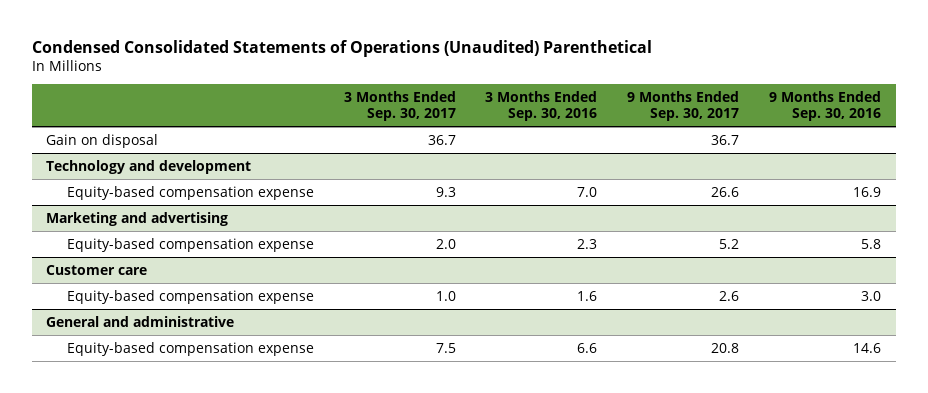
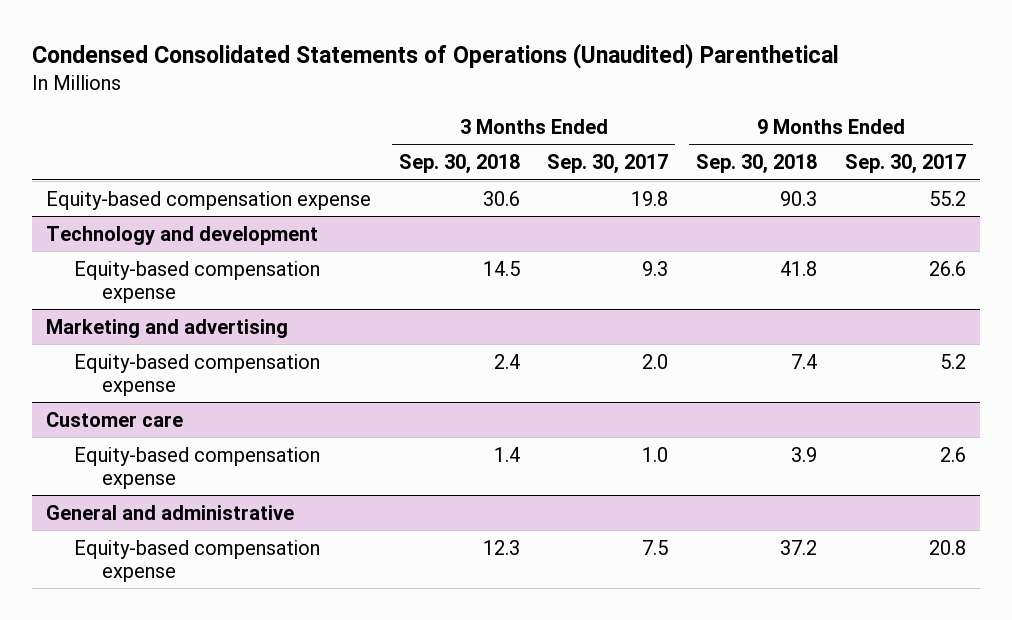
- | 3 Months Ended Sep. 30, 2017 | 3 Months Ended Sep. 30, 2016 | 9 Months Ended Sep. 30, 2017 | 9 Months Ended Sep. 30, 2016
+ | 3 Months Ended Sep. 30, 2018 | 3 Months Ended Sep. 30, 2017 | 9 Months Ended Sep. 30, 2018 | 9 Months Ended Sep. 30, 2017
- Gain on disposal | 36.7 | | 36.7 |
+ Equity-based compensation expense | 30.6 | 19.8 | 90.3 | 55.2

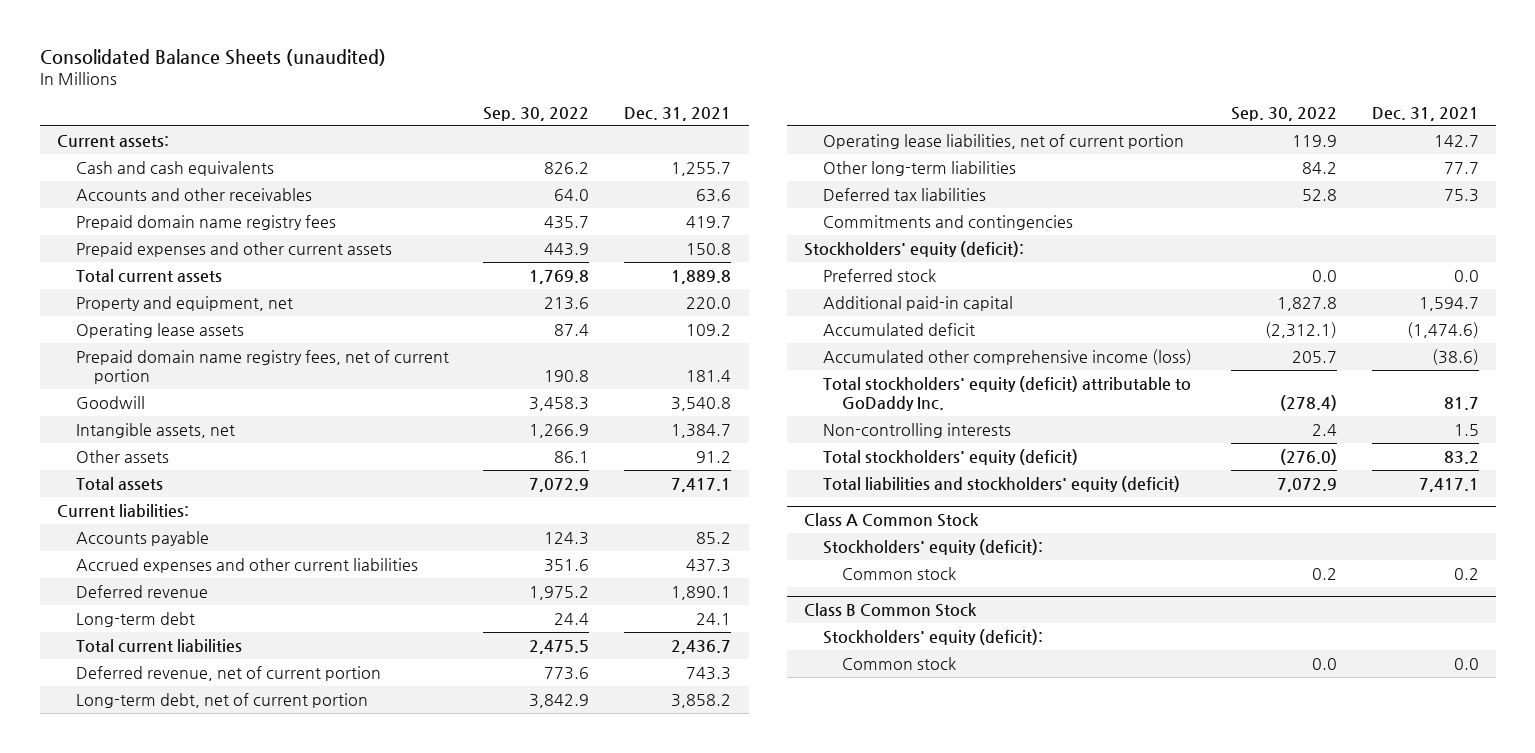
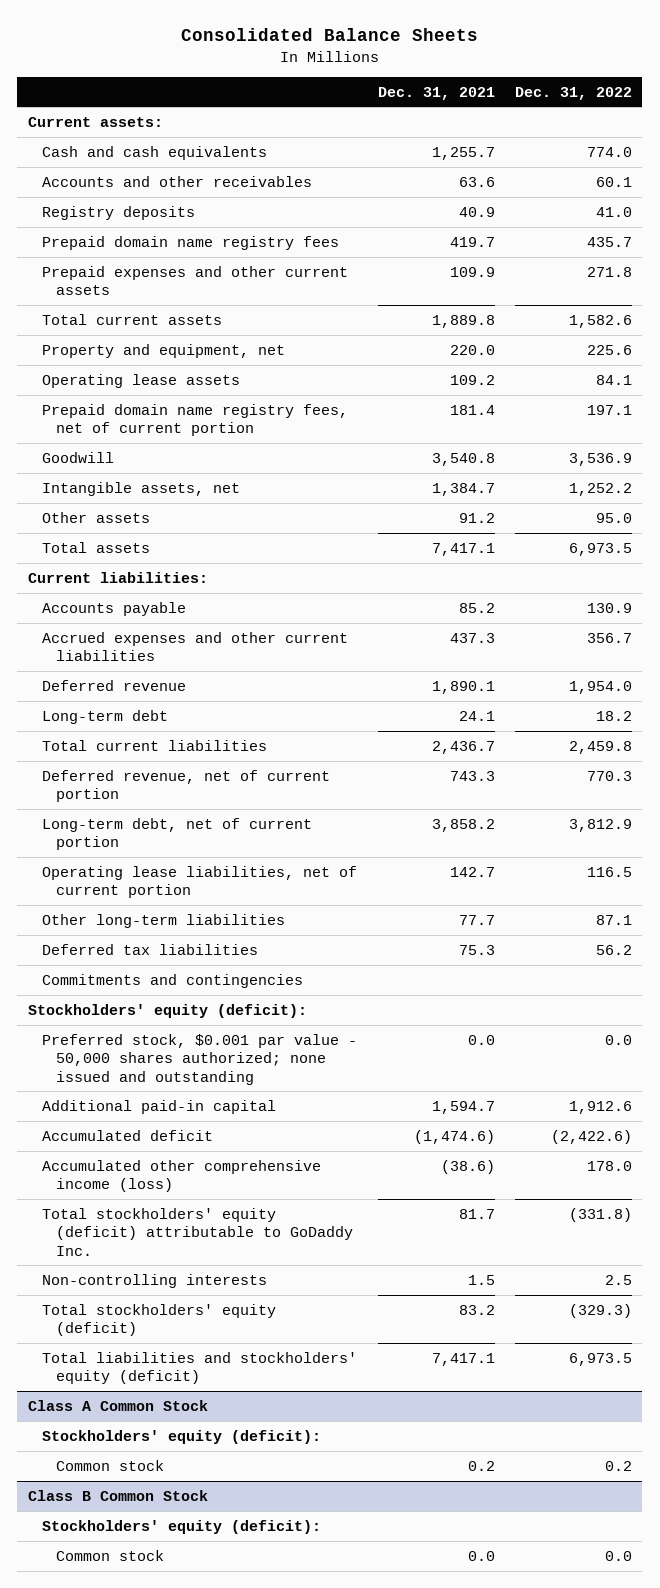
- Consolidated Balance Sheets (unaudited)
+ Consolidated Balance Sheets
- | Sep. 30, 2022 | Dec. 31, 2021
+ | Dec. 31, 2021 | Dec. 31, 2022
+ Registry deposits | 40.9 | 41.0
- Prepaid expenses and other current assets | 443.9 | 150.8
+ Prepaid expenses and other current assets | 109.9 | 271.8
- Preferred stock | 0.0 | 0.0
+ Preferred stock, $0.001 par value - 50,000 shares authorized; none issued and outstanding | 0.0 | 0.0

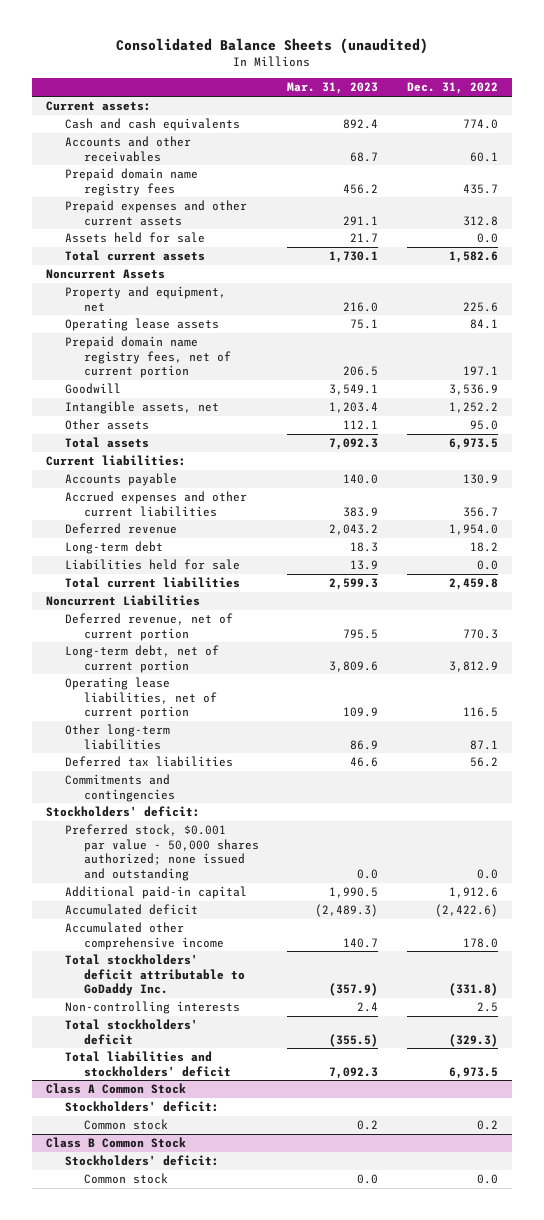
- Consolidated Balance Sheets
+ Consolidated Balance Sheets (unaudited)
- | Dec. 31, 2021 | Dec. 31, 2022
+ | Mar. 31, 2023 | Dec. 31, 2022
- Registry deposits | 40.9 | 41.0
- Prepaid expenses and other current assets | 109.9 | 271.8
+ Prepaid expenses and other current assets | 291.1 | 312.8
+ Assets held for sale | 21.7 | 0.0
+ Noncurrent Assets
+ Liabilities held for sale | 13.9 | 0.0
+ Noncurrent Liabilities
- Stockholders' equity (deficit):
+ Stockholders' deficit:
- Accumulated other comprehensive income (loss) | (38.6) | 178.0
- Total stockholders' equity (deficit) attributable to GoDaddy Inc. | 81.7 | (331.8)
+ Accumulated other comprehensive income | 140.7 | 178.0
+ Total stockholders' deficit attributable to GoDaddy Inc. | (357.9) | (331.8)
- Total stockholders' equity (deficit) | 83.2 | (329.3)
- Total liabilities and stockholders' equity (deficit) | 7,417.1 | 6,973.5
+ Total stockholders' deficit | (355.5) | (329.3)
+ Total liabilities and stockholders' deficit | 7,092.3 | 6,973.5
@ Class A Common Stock
- Stockholders' equity (deficit):
+ Stockholders' deficit:
@ Class B Common Stock
- Stockholders' equity (deficit):
+ Stockholders' deficit:

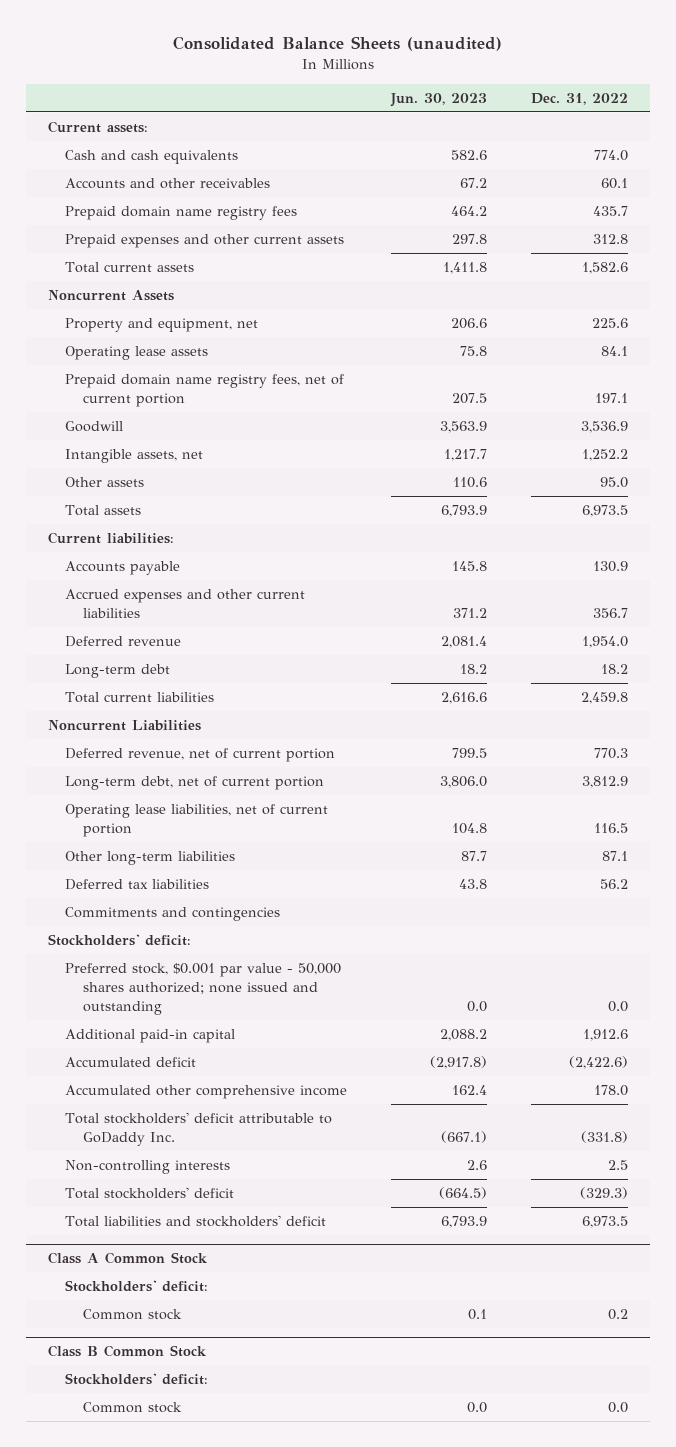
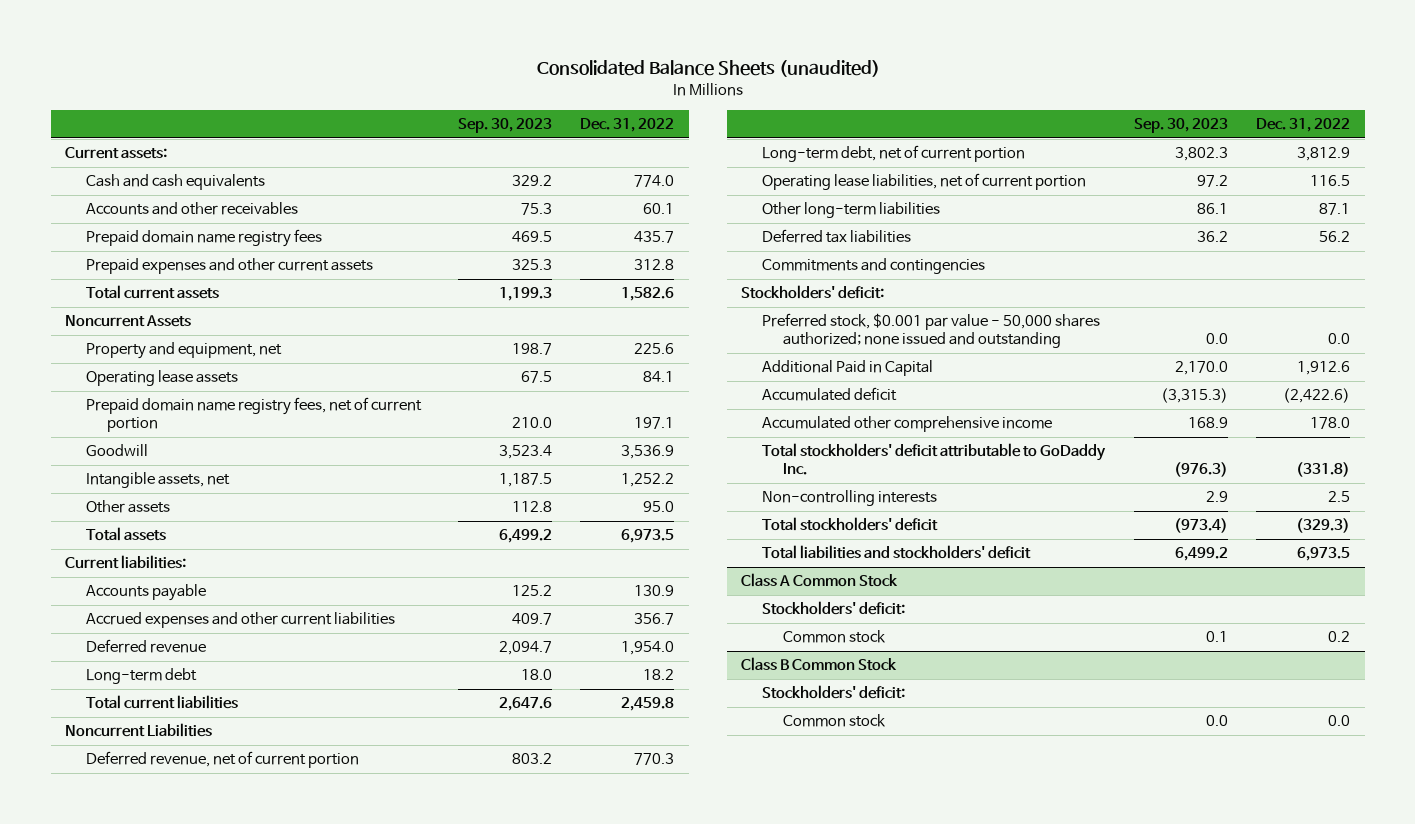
- | Jun. 30, 2023 | Dec. 31, 2022
+ | Sep. 30, 2023 | Dec. 31, 2022
- Additional paid-in capital | 2,088.2 | 1,912.6
+ Additional Paid in Capital | 2,170.0 | 1,912.6

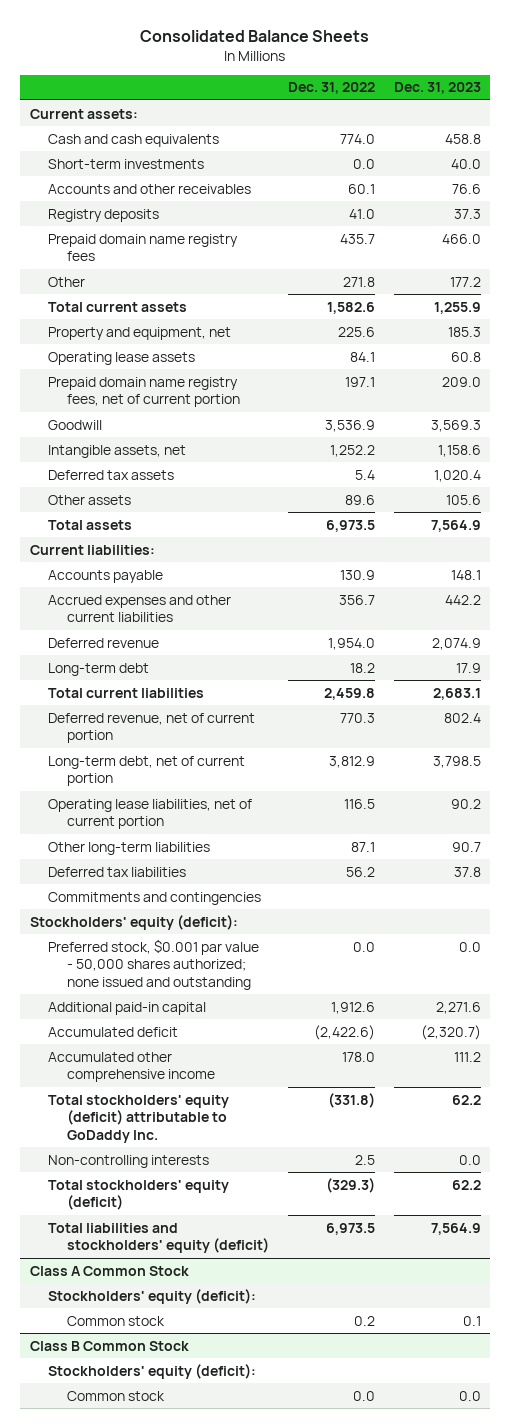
- Consolidated Balance Sheets (unaudited)
+ Consolidated Balance Sheets
- | Sep. 30, 2023 | Dec. 31, 2022
+ | Dec. 31, 2022 | Dec. 31, 2023
+ Short-term investments | 0.0 | 40.0
+ Registry deposits | 41.0 | 37.3
- Prepaid expenses and other current assets | 325.3 | 312.8
+ Other | 271.8 | 177.2
- Noncurrent Assets
- Other assets | 112.8 | 95.0
+ Deferred tax assets | 5.4 | 1,020.4
+ Other assets | 89.6 | 105.6
- Noncurrent Liabilities
- Stockholders' deficit:
+ Stockholders' equity (deficit):
- Additional Paid in Capital | 2,170.0 | 1,912.6
+ Additional paid-in capital | 1,912.6 | 2,271.6
- Total stockholders' deficit attributable to GoDaddy Inc. | (976.3) | (331.8)
+ Total stockholders' equity (deficit) attributable to GoDaddy Inc. | (331.8) | 62.2
- Total stockholders' deficit | (973.4) | (329.3)
- Total liabilities and stockholders' deficit | 6,499.2 | 6,973.5
+ Total stockholders' equity (deficit) | (329.3) | 62.2
+ Total liabilities and stockholders' equity (deficit) | 6,973.5 | 7,564.9
@ Class A Common Stock
- Stockholders' deficit:
+ Stockholders' equity (deficit):
@ Class B Common Stock
- Stockholders' deficit:
+ Stockholders' equity (deficit):

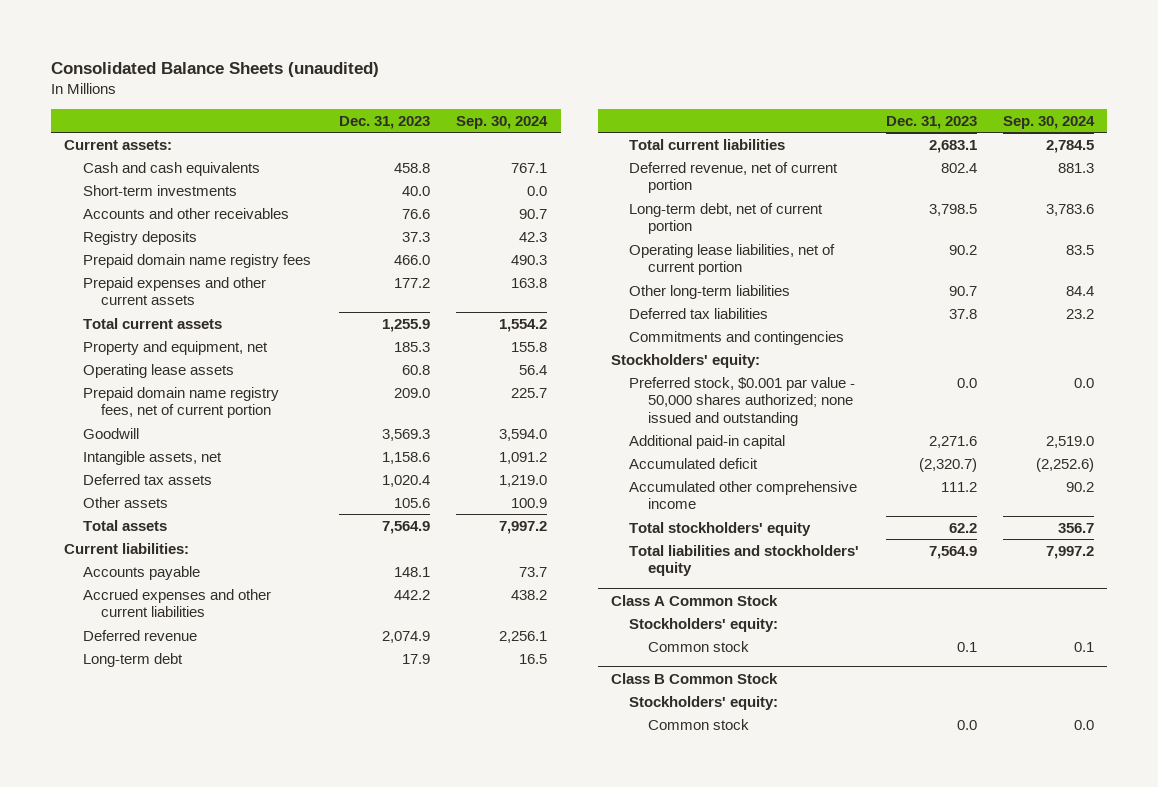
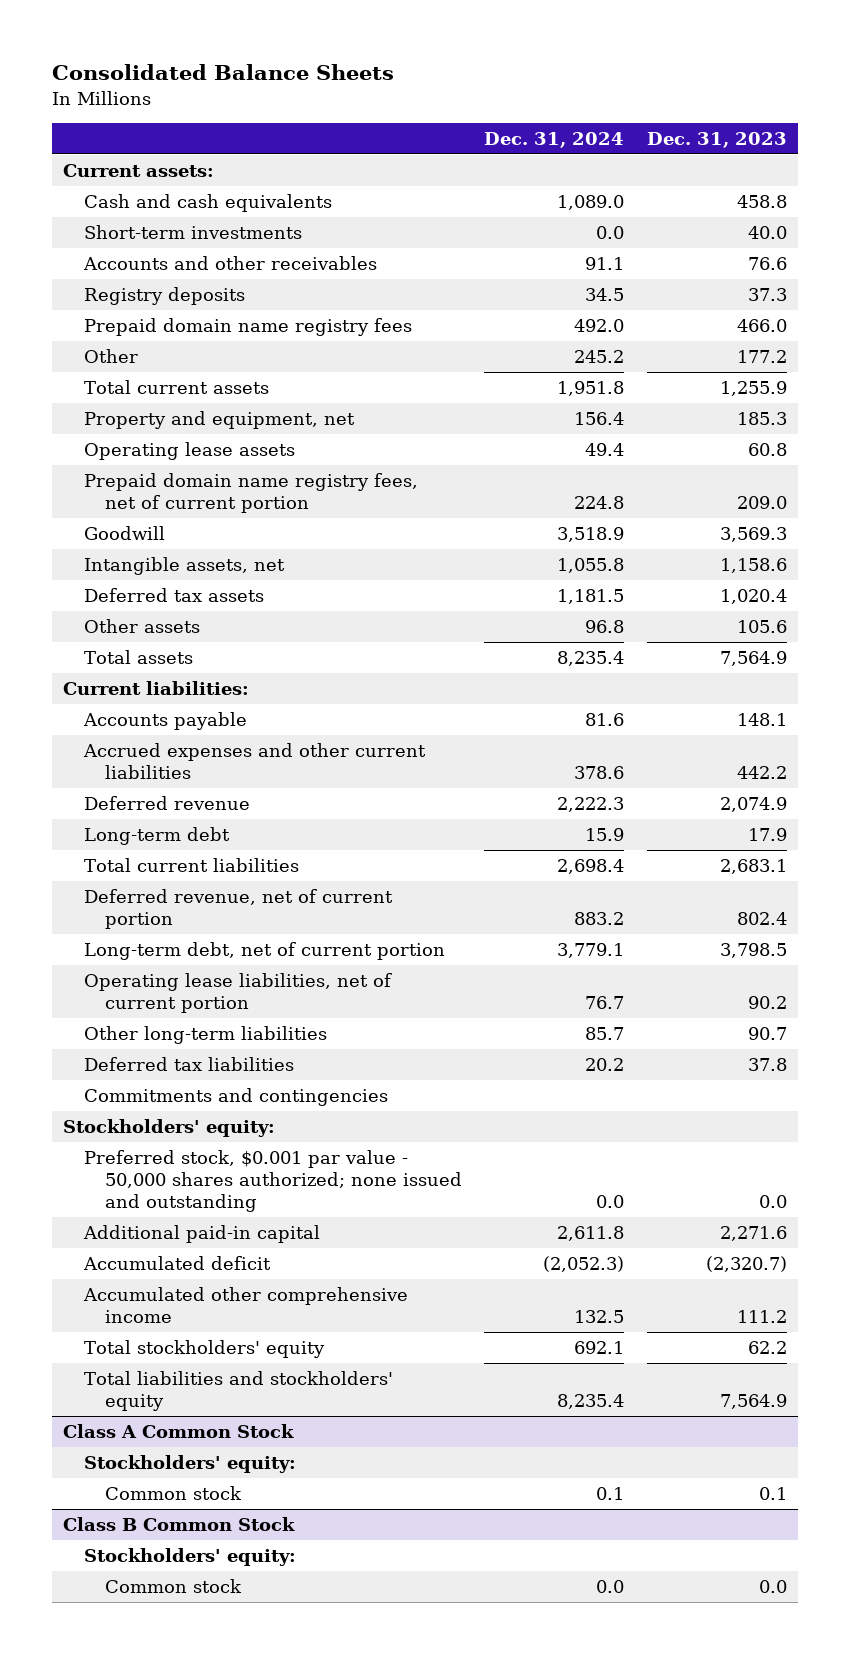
- Consolidated Balance Sheets (unaudited)
+ Consolidated Balance Sheets
- | Dec. 31, 2023 | Sep. 30, 2024
+ | Dec. 31, 2024 | Dec. 31, 2023
- Prepaid expenses and other current assets | 177.2 | 163.8
+ Other | 245.2 | 177.2

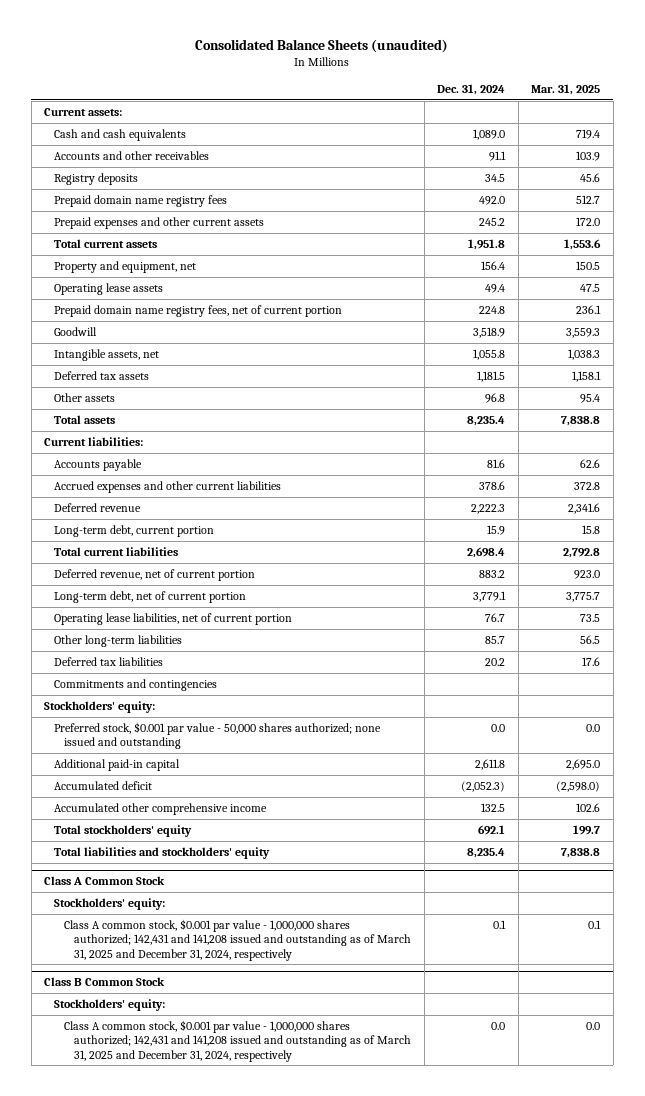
- Consolidated Balance Sheets
+ Consolidated Balance Sheets (unaudited)
- | Dec. 31, 2024 | Dec. 31, 2023
+ | Dec. 31, 2024 | Mar. 31, 2025
- Short-term investments | 0.0 | 40.0
- Other | 245.2 | 177.2
+ Prepaid expenses and other current assets | 245.2 | 172.0
- Long-term debt | 15.9 | 17.9
+ Long-term debt, current portion | 15.9 | 15.8
@ Class A Common Stock
- Common stock | 0.1 | 0.1
+ Class A common stock, $0.001 par value - 1,000,000 shares authorized; 142,431 and 141,208 issued and outstanding as of March 31, 2025 and December 31, 2024, respectively | 0.1 | 0.1
@ Class B Common Stock
- Common stock | 0.0 | 0.0
+ Class A common stock, $0.001 par value - 1,000,000 shares authorized; 142,431 and 141,208 issued and outstanding as of March 31, 2025 and December 31, 2024, respectively | 0.0 | 0.0

